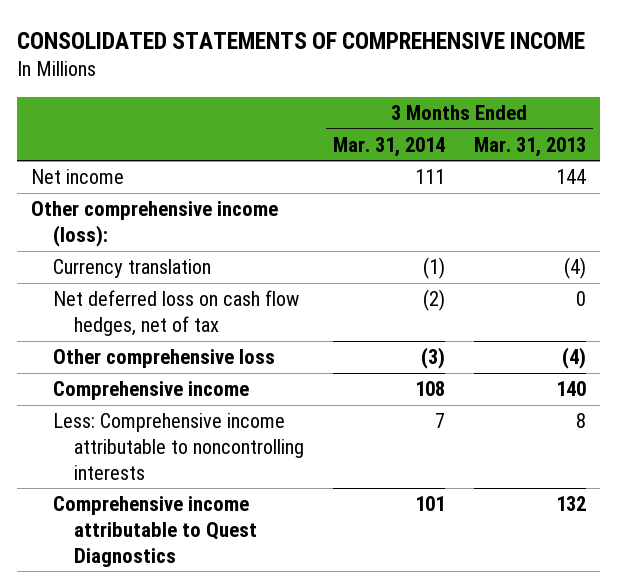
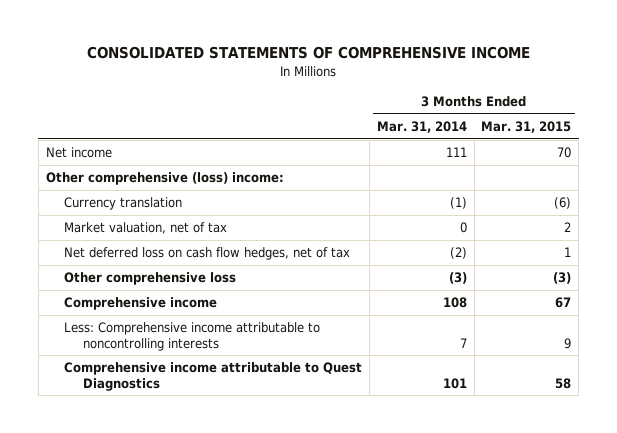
- | 3 Months Ended Mar. 31, 2014 | 3 Months Ended Mar. 31, 2013
+ | 3 Months Ended Mar. 31, 2014 | 3 Months Ended Mar. 31, 2015
- Other comprehensive income (loss):
+ Other comprehensive (loss) income:
+ Market valuation, net of tax | 0 | 2

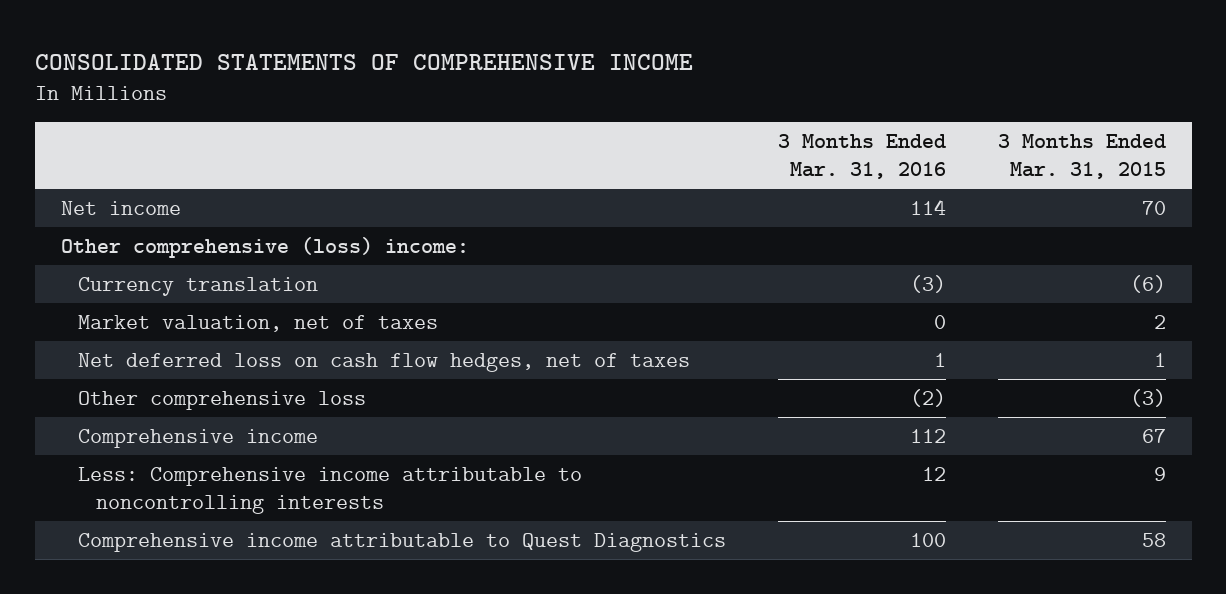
- | 3 Months Ended Mar. 31, 2014 | 3 Months Ended Mar. 31, 2015
+ | 3 Months Ended Mar. 31, 2016 | 3 Months Ended Mar. 31, 2015
- Market valuation, net of tax | 0 | 2
- Net deferred loss on cash flow hedges, net of tax | (2) | 1
+ Market valuation, net of taxes | 0 | 2
+ Net deferred loss on cash flow hedges, net of taxes | 1 | 1

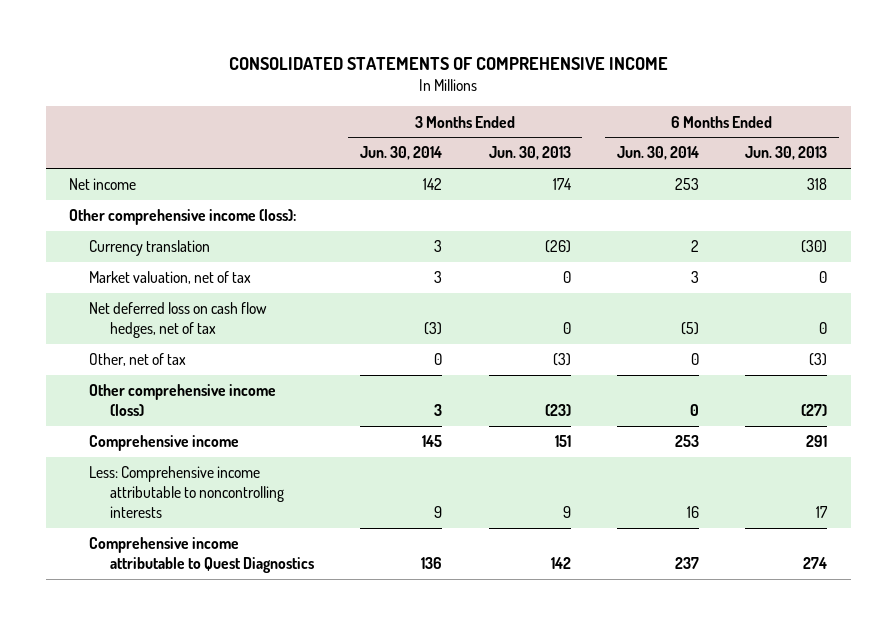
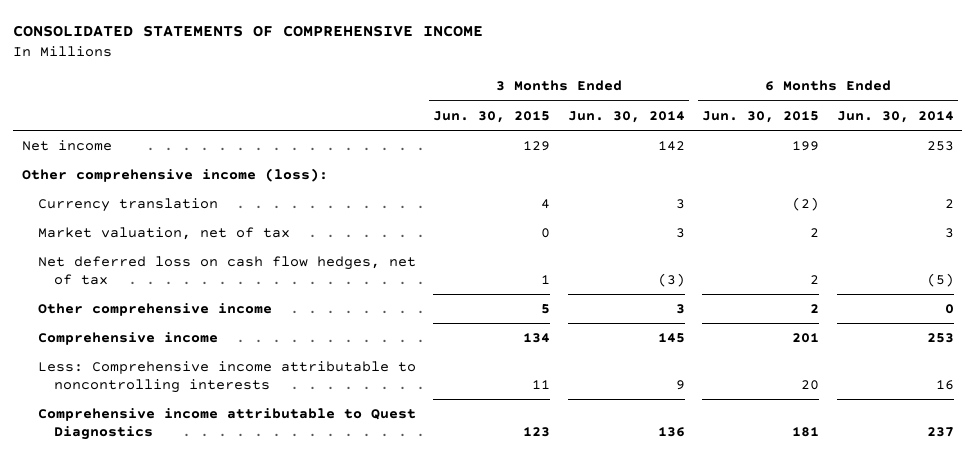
- | 3 Months Ended Jun. 30, 2014 | 3 Months Ended Jun. 30, 2013 | 6 Months Ended Jun. 30, 2014 | 6 Months Ended Jun. 30, 2013
+ | 3 Months Ended Jun. 30, 2015 | 3 Months Ended Jun. 30, 2014 | 6 Months Ended Jun. 30, 2015 | 6 Months Ended Jun. 30, 2014
- Other, net of tax | 0 | (3) | 0 | (3)
- Other comprehensive income (loss) | 3 | (23) | 0 | (27)
+ Other comprehensive income | 5 | 3 | 2 | 0

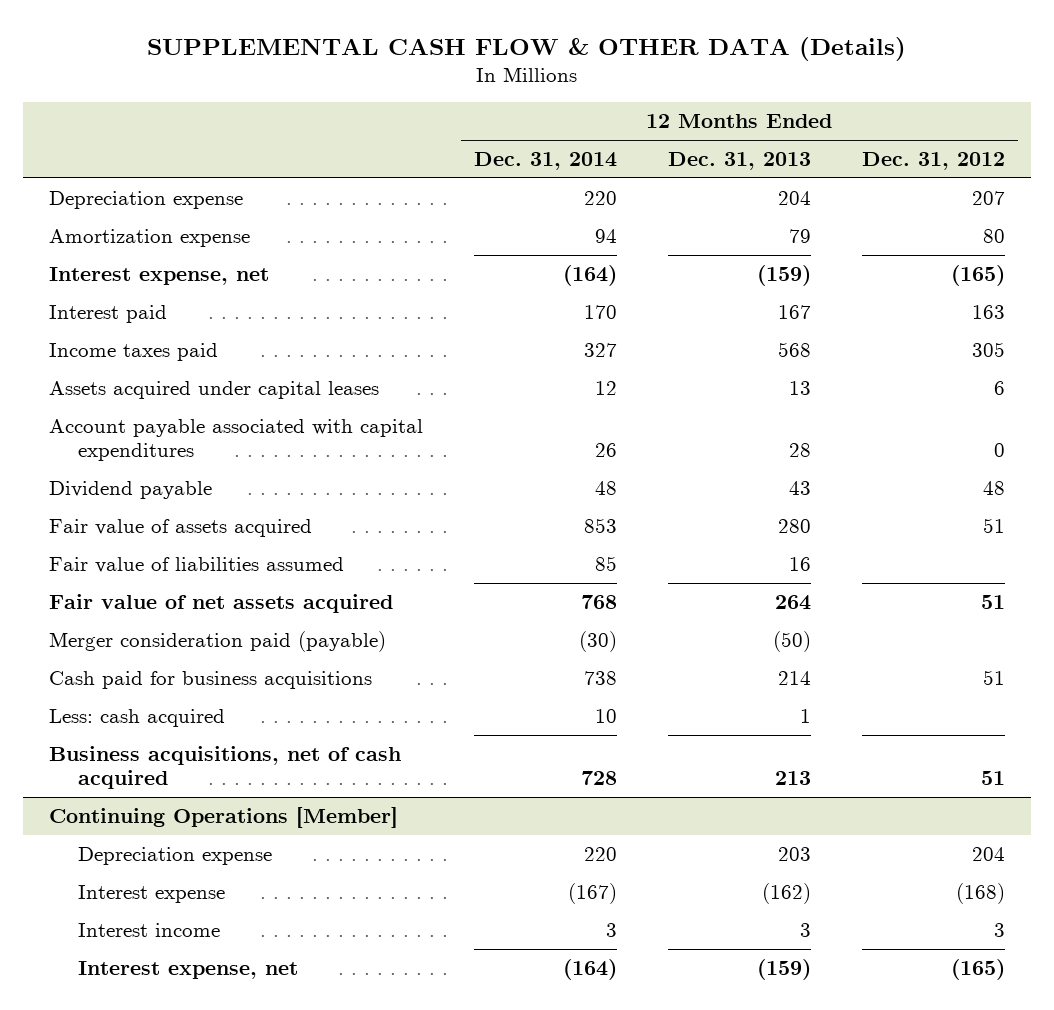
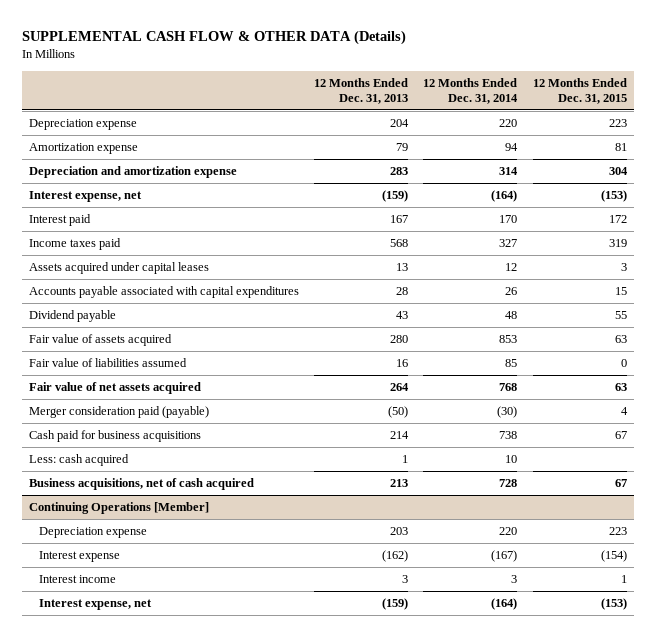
- | 12 Months Ended Dec. 31, 2014 | 12 Months Ended Dec. 31, 2013 | 12 Months Ended Dec. 31, 2012
+ | 12 Months Ended Dec. 31, 2013 | 12 Months Ended Dec. 31, 2014 | 12 Months Ended Dec. 31, 2015
+ Depreciation and amortization expense | 283 | 314 | 304
- Account payable associated with capital expenditures | 26 | 28 | 0
+ Accounts payable associated with capital expenditures | 28 | 26 | 15

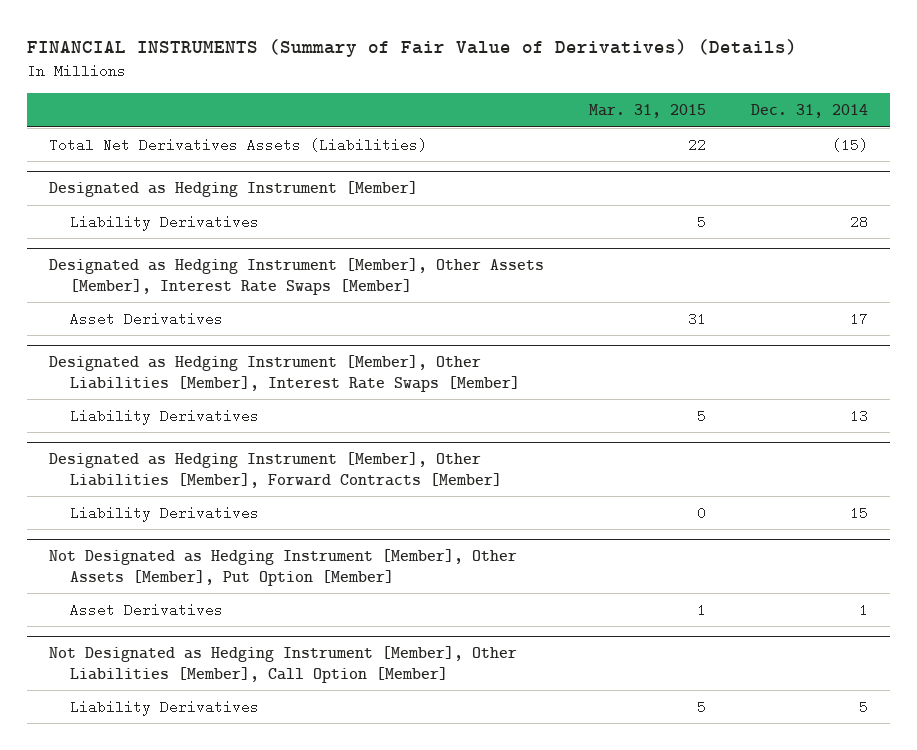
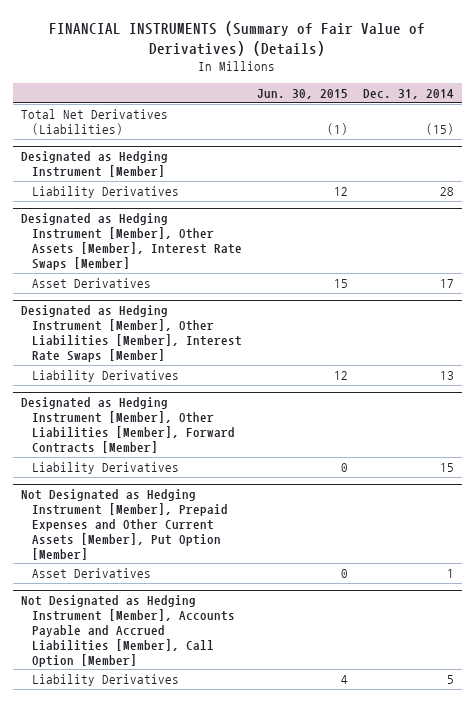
- | Mar. 31, 2015 | Dec. 31, 2014
+ | Jun. 30, 2015 | Dec. 31, 2014
- Total Net Derivatives Assets (Liabilities) | 22 | (15)
+ Total Net Derivatives (Liabilities) | (1) | (15)
- Not Designated as Hedging Instrument [Member], Other Assets [Member], Put Option [Member]
+ Not Designated as Hedging Instrument [Member], Prepaid Expenses and Other Current Assets [Member], Put Option [Member]
- Not Designated as Hedging Instrument [Member], Other Liabilities [Member], Call Option [Member]
+ Not Designated as Hedging Instrument [Member], Accounts Payable and Accrued Liabilities [Member], Call Option [Member]

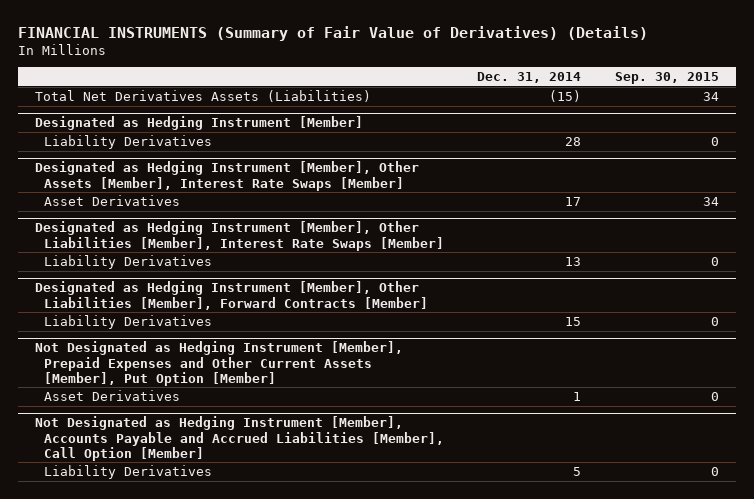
- | Jun. 30, 2015 | Dec. 31, 2014
+ | Dec. 31, 2014 | Sep. 30, 2015
- Total Net Derivatives (Liabilities) | (1) | (15)
+ Total Net Derivatives Assets (Liabilities) | (15) | 34

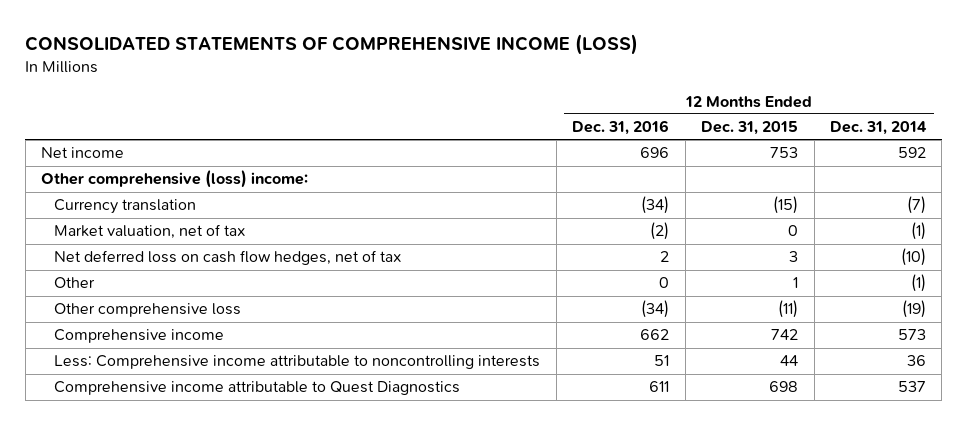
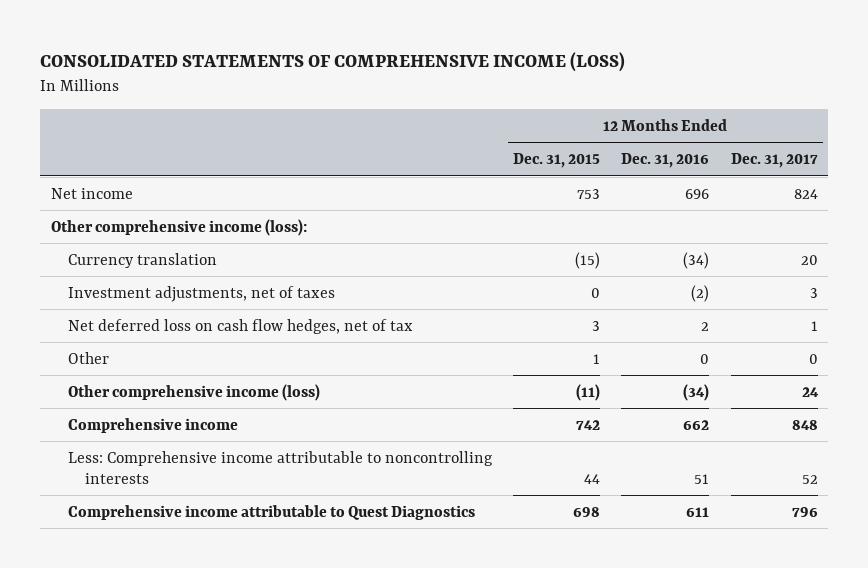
- | 12 Months Ended Dec. 31, 2016 | 12 Months Ended Dec. 31, 2015 | 12 Months Ended Dec. 31, 2014
+ | 12 Months Ended Dec. 31, 2015 | 12 Months Ended Dec. 31, 2016 | 12 Months Ended Dec. 31, 2017
- Other comprehensive (loss) income:
+ Other comprehensive income (loss):
- Market valuation, net of tax | (2) | 0 | (1)
+ Investment adjustments, net of taxes | 0 | (2) | 3
- Other comprehensive loss | (34) | (11) | (19)
+ Other comprehensive income (loss) | (11) | (34) | 24

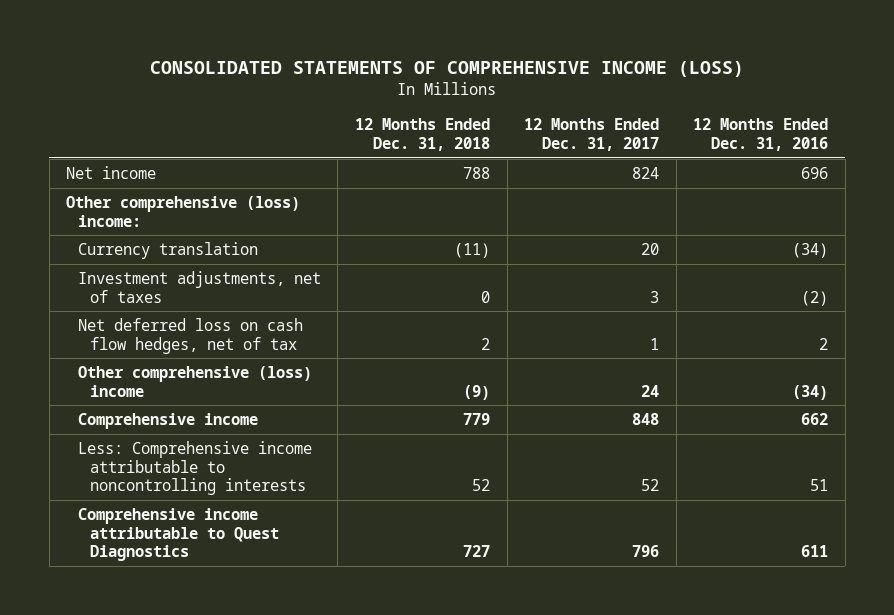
- | 12 Months Ended Dec. 31, 2015 | 12 Months Ended Dec. 31, 2016 | 12 Months Ended Dec. 31, 2017
+ | 12 Months Ended Dec. 31, 2018 | 12 Months Ended Dec. 31, 2017 | 12 Months Ended Dec. 31, 2016
- Other comprehensive income (loss):
+ Other comprehensive (loss) income:
- Other | 1 | 0 | 0
- Other comprehensive income (loss) | (11) | (34) | 24
+ Other comprehensive (loss) income | (9) | 24 | (34)

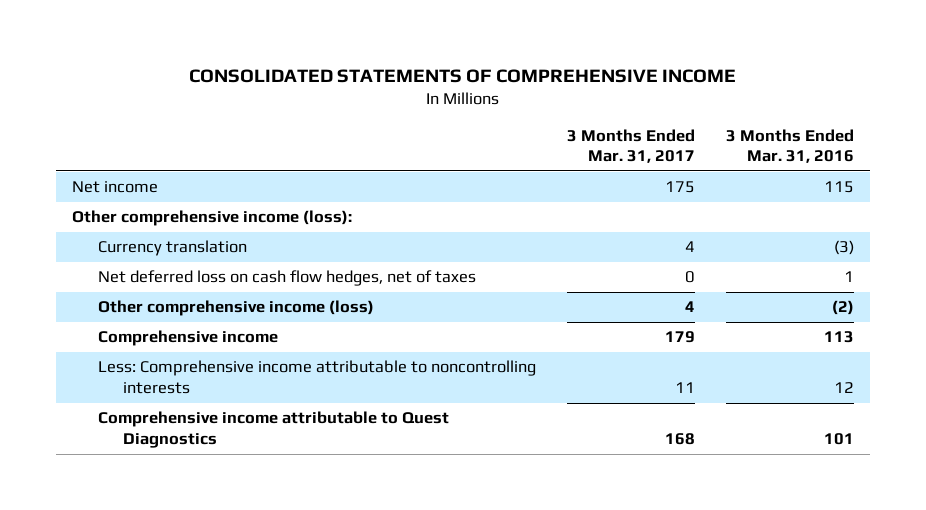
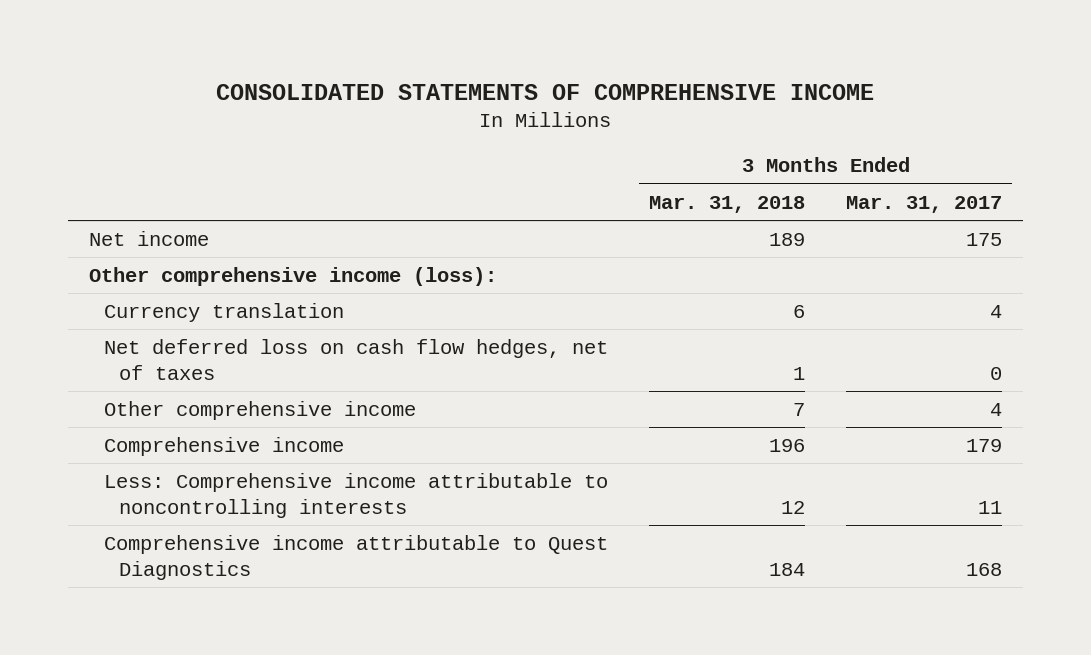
- | 3 Months Ended Mar. 31, 2017 | 3 Months Ended Mar. 31, 2016
+ | 3 Months Ended Mar. 31, 2018 | 3 Months Ended Mar. 31, 2017
- Other comprehensive income (loss) | 4 | (2)
+ Other comprehensive income | 7 | 4

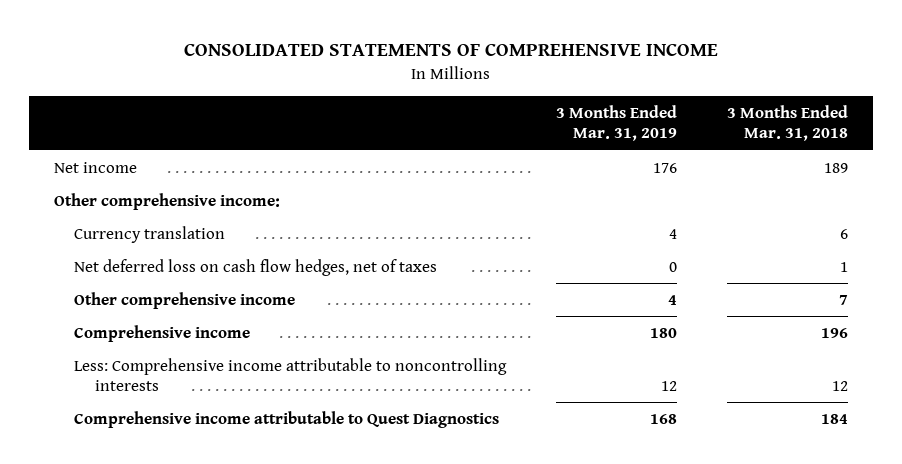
- | 3 Months Ended Mar. 31, 2018 | 3 Months Ended Mar. 31, 2017
+ | 3 Months Ended Mar. 31, 2019 | 3 Months Ended Mar. 31, 2018
- Other comprehensive income (loss):
+ Other comprehensive income:

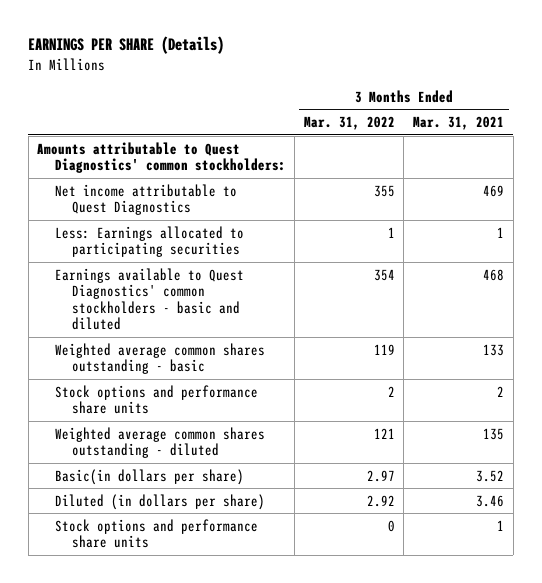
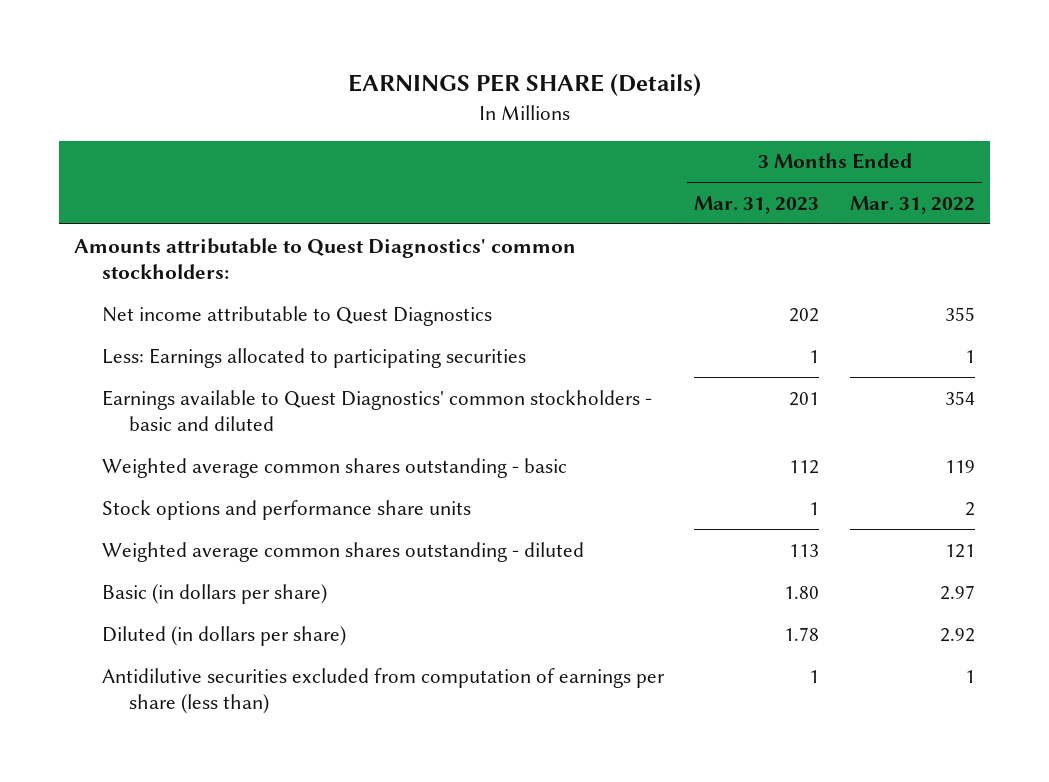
- | 3 Months Ended Mar. 31, 2022 | 3 Months Ended Mar. 31, 2021
+ | 3 Months Ended Mar. 31, 2023 | 3 Months Ended Mar. 31, 2022
- Basic(in dollars per share) | 2.97 | 3.52
+ Basic (in dollars per share) | 1.80 | 2.97
- Stock options and performance share units | 0 | 1
+ Antidilutive securities excluded from computation of earnings per share (less than) | 1 | 1

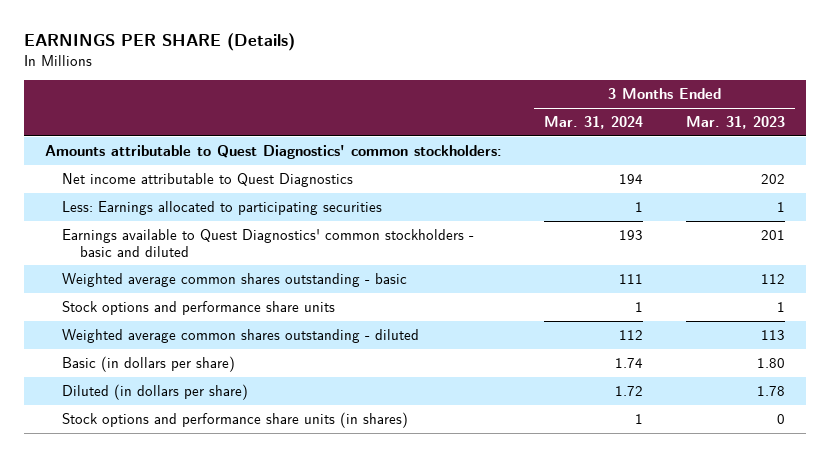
- | 3 Months Ended Mar. 31, 2023 | 3 Months Ended Mar. 31, 2022
+ | 3 Months Ended Mar. 31, 2024 | 3 Months Ended Mar. 31, 2023
- Antidilutive securities excluded from computation of earnings per share (less than) | 1 | 1
+ Stock options and performance share units (in shares) | 1 | 0

